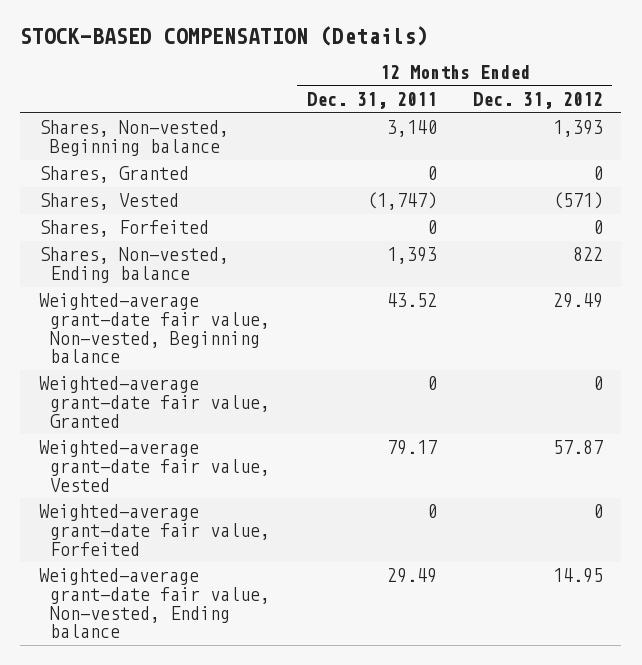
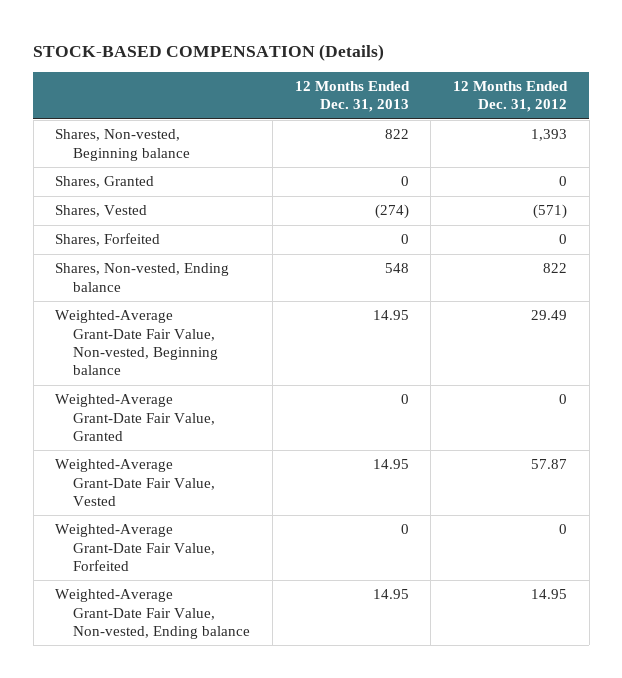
- | 12 Months Ended Dec. 31, 2011 | 12 Months Ended Dec. 31, 2012
+ | 12 Months Ended Dec. 31, 2013 | 12 Months Ended Dec. 31, 2012
- Weighted-average grant-date fair value, Non-vested, Beginning balance | 43.52 | 29.49
- Weighted-average grant-date fair value, Granted | 0 | 0
- Weighted-average grant-date fair value, Vested | 79.17 | 57.87
- Weighted-average grant-date fair value, Forfeited | 0 | 0
- Weighted-average grant-date fair value, Non-vested, Ending balance | 29.49 | 14.95
+ Weighted-Average Grant-Date Fair Value, Non-vested, Beginning balance | 14.95 | 29.49
+ Weighted-Average Grant-Date Fair Value, Granted | 0 | 0
+ Weighted-Average Grant-Date Fair Value, Vested | 14.95 | 57.87
+ Weighted-Average Grant-Date Fair Value, Forfeited | 0 | 0
+ Weighted-Average Grant-Date Fair Value, Non-vested, Ending balance | 14.95 | 14.95

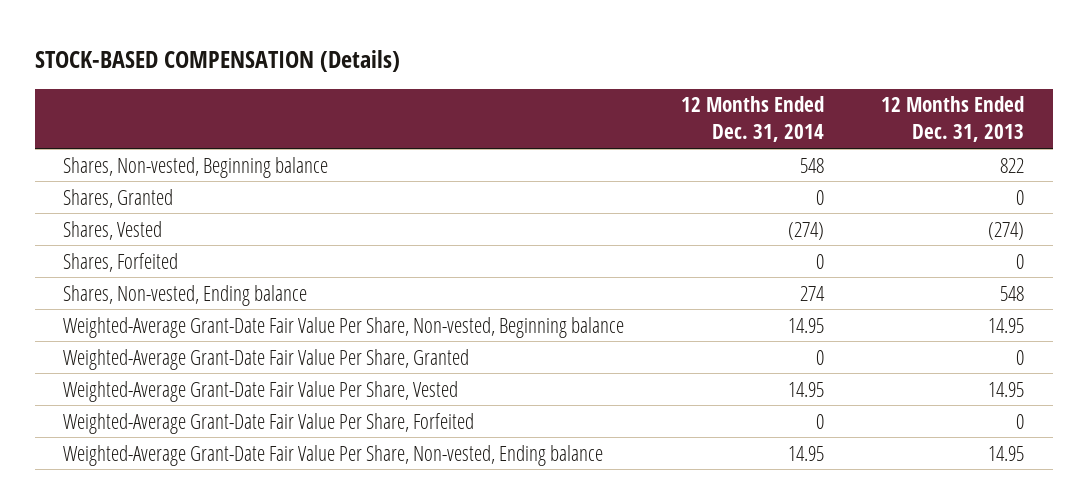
- | 12 Months Ended Dec. 31, 2013 | 12 Months Ended Dec. 31, 2012
+ | 12 Months Ended Dec. 31, 2014 | 12 Months Ended Dec. 31, 2013
- Weighted-Average Grant-Date Fair Value, Non-vested, Beginning balance | 14.95 | 29.49
- Weighted-Average Grant-Date Fair Value, Granted | 0 | 0
- Weighted-Average Grant-Date Fair Value, Vested | 14.95 | 57.87
- Weighted-Average Grant-Date Fair Value, Forfeited | 0 | 0
- Weighted-Average Grant-Date Fair Value, Non-vested, Ending balance | 14.95 | 14.95
+ Weighted-Average Grant-Date Fair Value Per Share, Non-vested, Beginning balance | 14.95 | 14.95
+ Weighted-Average Grant-Date Fair Value Per Share, Granted | 0 | 0
+ Weighted-Average Grant-Date Fair Value Per Share, Vested | 14.95 | 14.95
+ Weighted-Average Grant-Date Fair Value Per Share, Forfeited | 0 | 0
+ Weighted-Average Grant-Date Fair Value Per Share, Non-vested, Ending balance | 14.95 | 14.95

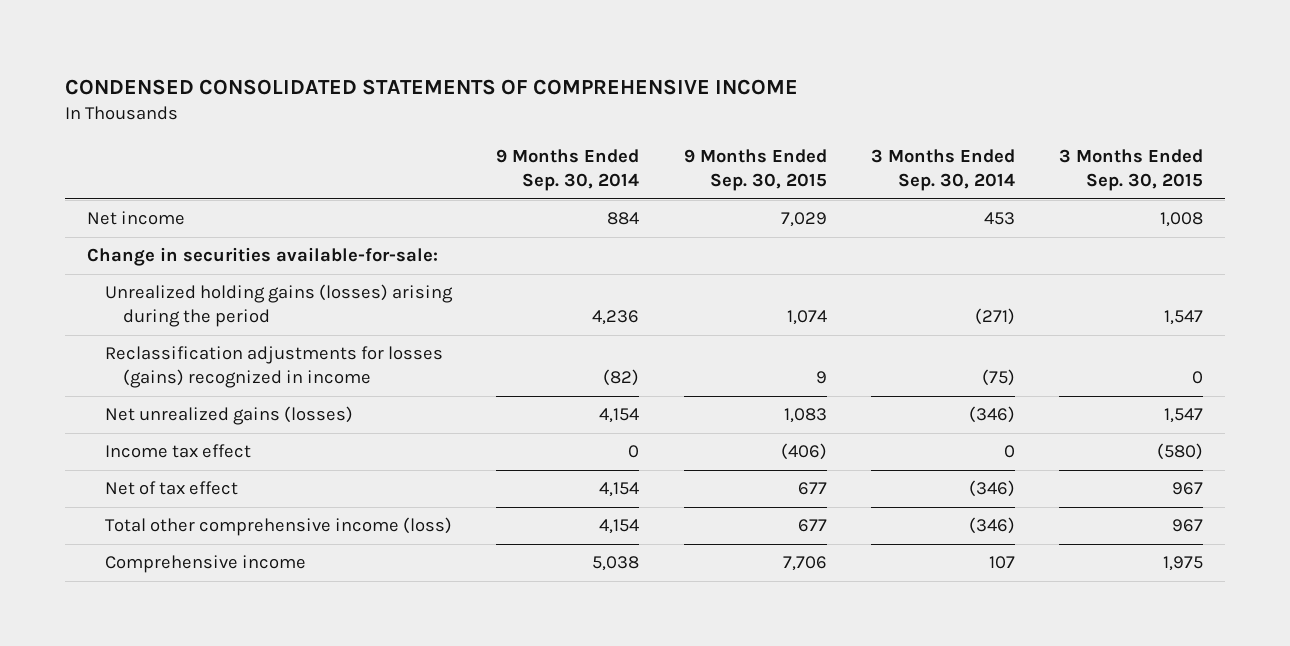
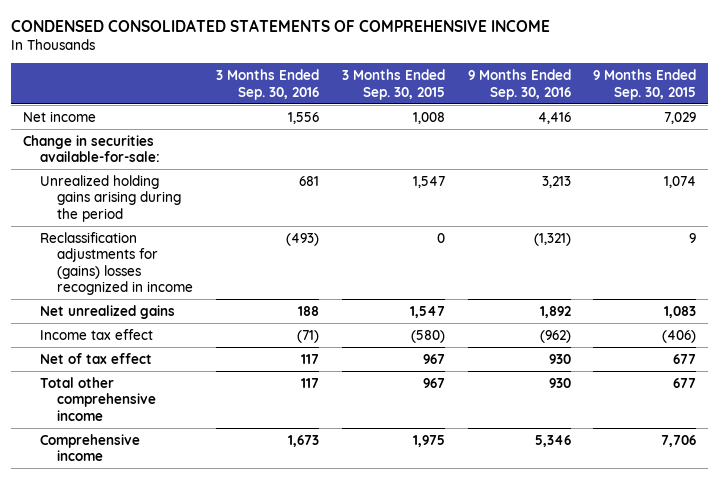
- | 9 Months Ended Sep. 30, 2014 | 9 Months Ended Sep. 30, 2015 | 3 Months Ended Sep. 30, 2014 | 3 Months Ended Sep. 30, 2015
+ | 3 Months Ended Sep. 30, 2016 | 3 Months Ended Sep. 30, 2015 | 9 Months Ended Sep. 30, 2016 | 9 Months Ended Sep. 30, 2015
- Unrealized holding gains (losses) arising during the period | 4,236 | 1,074 | (271) | 1,547
- Reclassification adjustments for losses (gains) recognized in income | (82) | 9 | (75) | 0
- Net unrealized gains (losses) | 4,154 | 1,083 | (346) | 1,547
+ Unrealized holding gains arising during the period | 681 | 1,547 | 3,213 | 1,074
+ Reclassification adjustments for (gains) losses recognized in income | (493) | 0 | (1,321) | 9
+ Net unrealized gains | 188 | 1,547 | 1,892 | 1,083
- Total other comprehensive income (loss) | 4,154 | 677 | (346) | 967
+ Total other comprehensive income | 117 | 967 | 930 | 677

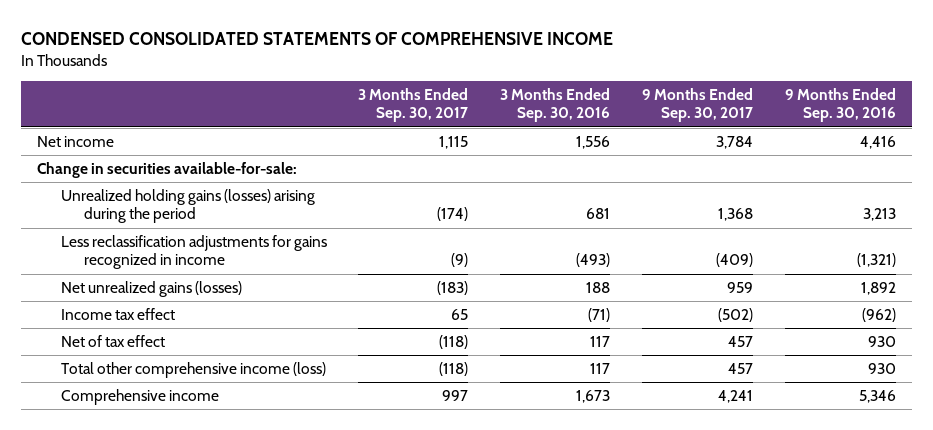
- | 3 Months Ended Sep. 30, 2016 | 3 Months Ended Sep. 30, 2015 | 9 Months Ended Sep. 30, 2016 | 9 Months Ended Sep. 30, 2015
+ | 3 Months Ended Sep. 30, 2017 | 3 Months Ended Sep. 30, 2016 | 9 Months Ended Sep. 30, 2017 | 9 Months Ended Sep. 30, 2016
- Unrealized holding gains arising during the period | 681 | 1,547 | 3,213 | 1,074
- Reclassification adjustments for (gains) losses recognized in income | (493) | 0 | (1,321) | 9
- Net unrealized gains | 188 | 1,547 | 1,892 | 1,083
+ Unrealized holding gains (losses) arising during the period | (174) | 681 | 1,368 | 3,213
+ Less reclassification adjustments for gains recognized in income | (9) | (493) | (409) | (1,321)
+ Net unrealized gains (losses) | (183) | 188 | 959 | 1,892
- Total other comprehensive income | 117 | 967 | 930 | 677
+ Total other comprehensive income (loss) | (118) | 117 | 457 | 930

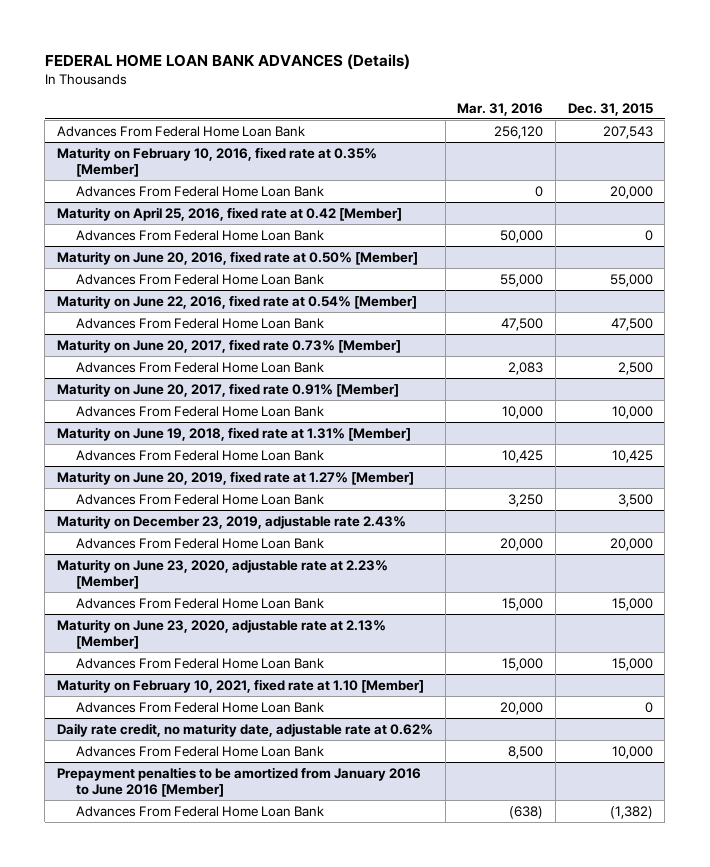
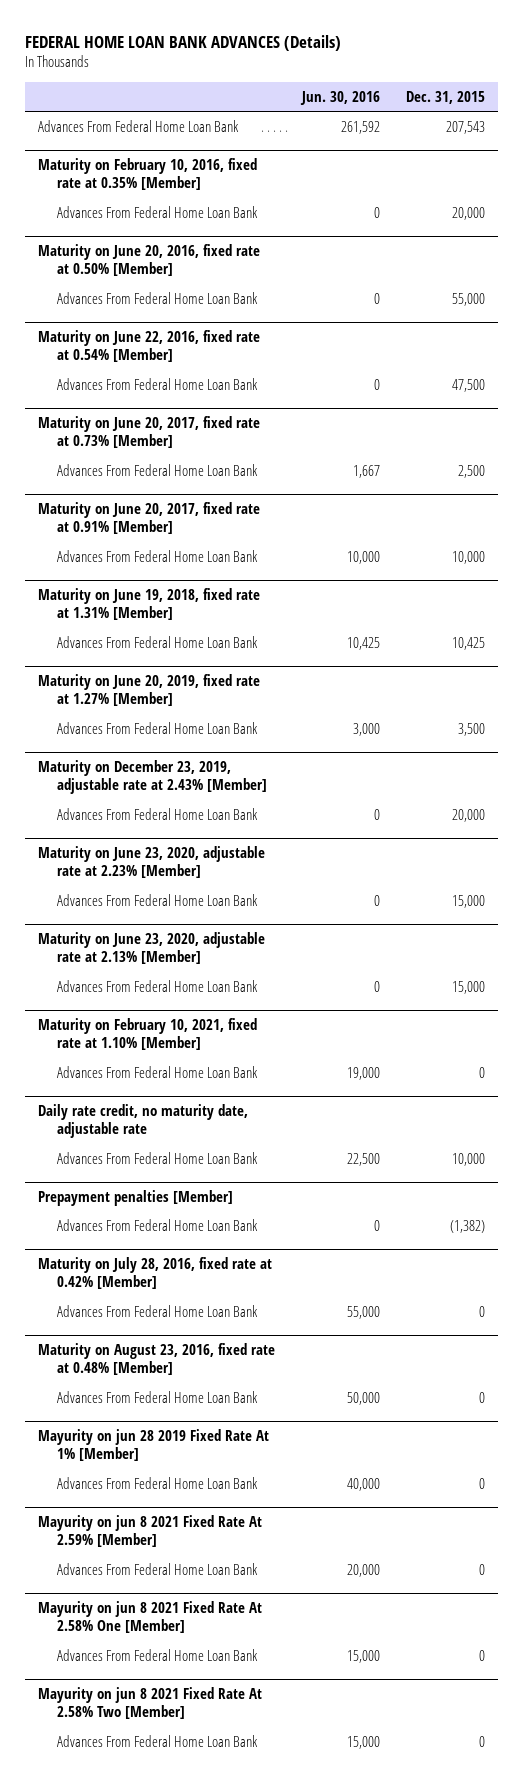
- | Mar. 31, 2016 | Dec. 31, 2015
+ | Jun. 30, 2016 | Dec. 31, 2015
- Maturity on April 25, 2016, fixed rate at 0.42 [Member]
- Advances From Federal Home Loan Bank | 50,000 | 0
- Maturity on June 20, 2017, fixed rate 0.73% [Member]
+ Maturity on June 20, 2017, fixed rate at 0.73% [Member]
- Maturity on June 20, 2017, fixed rate 0.91% [Member]
+ Maturity on June 20, 2017, fixed rate at 0.91% [Member]
- Maturity on December 23, 2019, adjustable rate 2.43%
+ Maturity on December 23, 2019, adjustable rate at 2.43% [Member]
- Maturity on February 10, 2021, fixed rate at 1.10 [Member]
+ Maturity on February 10, 2021, fixed rate at 1.10% [Member]
- Daily rate credit, no maturity date, adjustable rate at 0.62%
+ Daily rate credit, no maturity date, adjustable rate
- Prepayment penalties to be amortized from January 2016 to June 2016 [Member]
+ Prepayment penalties [Member]
+ Maturity on July 28, 2016, fixed rate at 0.42% [Member]
+ Advances From Federal Home Loan Bank | 55,000 | 0
+ Maturity on August 23, 2016, fixed rate at 0.48% [Member]
+ Advances From Federal Home Loan Bank | 50,000 | 0
+ Mayurity on jun 28 2019 Fixed Rate At 1% [Member]
+ Advances From Federal Home Loan Bank | 40,000 | 0
+ Mayurity on jun 8 2021 Fixed Rate At 2.59% [Member]
+ Advances From Federal Home Loan Bank | 20,000 | 0
+ Mayurity on jun 8 2021 Fixed Rate At 2.58% One [Member]
+ Advances From Federal Home Loan Bank | 15,000 | 0
+ Mayurity on jun 8 2021 Fixed Rate At 2.58% Two [Member]
+ Advances From Federal Home Loan Bank | 15,000 | 0

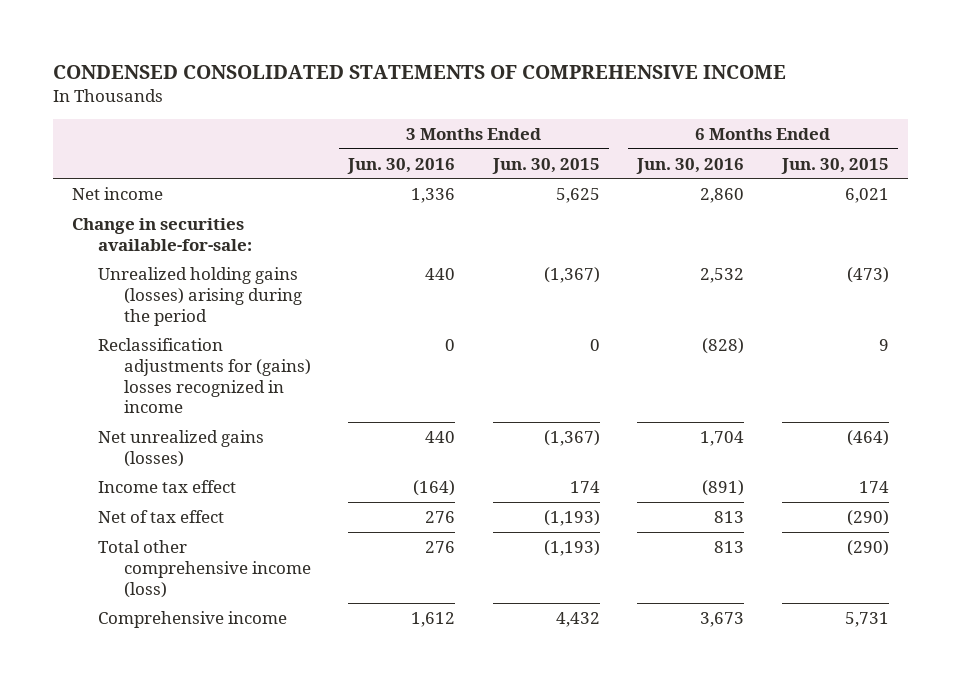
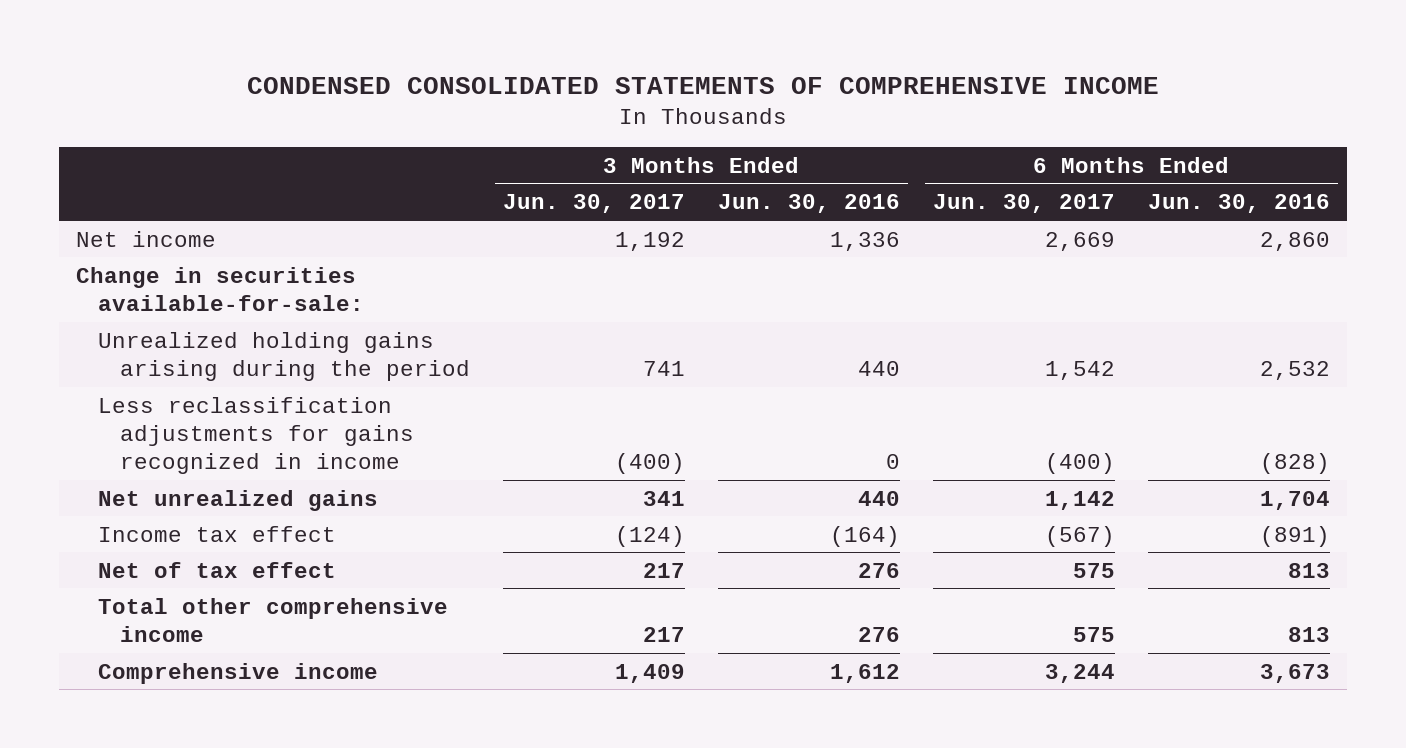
- | 3 Months Ended Jun. 30, 2016 | 3 Months Ended Jun. 30, 2015 | 6 Months Ended Jun. 30, 2016 | 6 Months Ended Jun. 30, 2015
+ | 3 Months Ended Jun. 30, 2017 | 3 Months Ended Jun. 30, 2016 | 6 Months Ended Jun. 30, 2017 | 6 Months Ended Jun. 30, 2016
- Unrealized holding gains (losses) arising during the period | 440 | (1,367) | 2,532 | (473)
- Reclassification adjustments for (gains) losses recognized in income | 0 | 0 | (828) | 9
- Net unrealized gains (losses) | 440 | (1,367) | 1,704 | (464)
+ Unrealized holding gains arising during the period | 741 | 440 | 1,542 | 2,532
+ Less reclassification adjustments for gains recognized in income | (400) | 0 | (400) | (828)
+ Net unrealized gains | 341 | 440 | 1,142 | 1,704
- Total other comprehensive income (loss) | 276 | (1,193) | 813 | (290)
+ Total other comprehensive income | 217 | 276 | 575 | 813

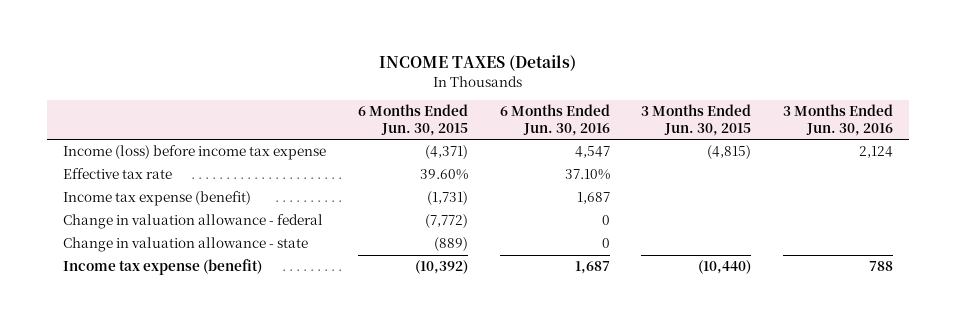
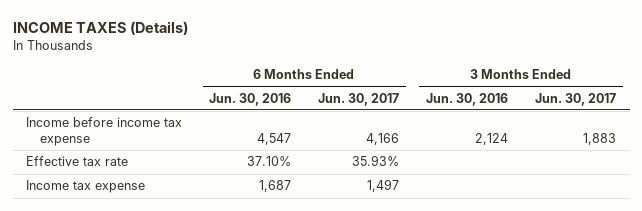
- | 6 Months Ended Jun. 30, 2015 | 6 Months Ended Jun. 30, 2016 | 3 Months Ended Jun. 30, 2015 | 3 Months Ended Jun. 30, 2016
+ | 6 Months Ended Jun. 30, 2016 | 6 Months Ended Jun. 30, 2017 | 3 Months Ended Jun. 30, 2016 | 3 Months Ended Jun. 30, 2017
- Income (loss) before income tax expense | (4,371) | 4,547 | (4,815) | 2,124
+ Income before income tax expense | 4,547 | 4,166 | 2,124 | 1,883
- Income tax expense (benefit) | (1,731) | 1,687 | |
- Change in valuation allowance - federal | (7,772) | 0 | |
- Change in valuation allowance - state | (889) | 0 | |
- Income tax expense (benefit) | (10,392) | 1,687 | (10,440) | 788
+ Income tax expense | 1,687 | 1,497 | |

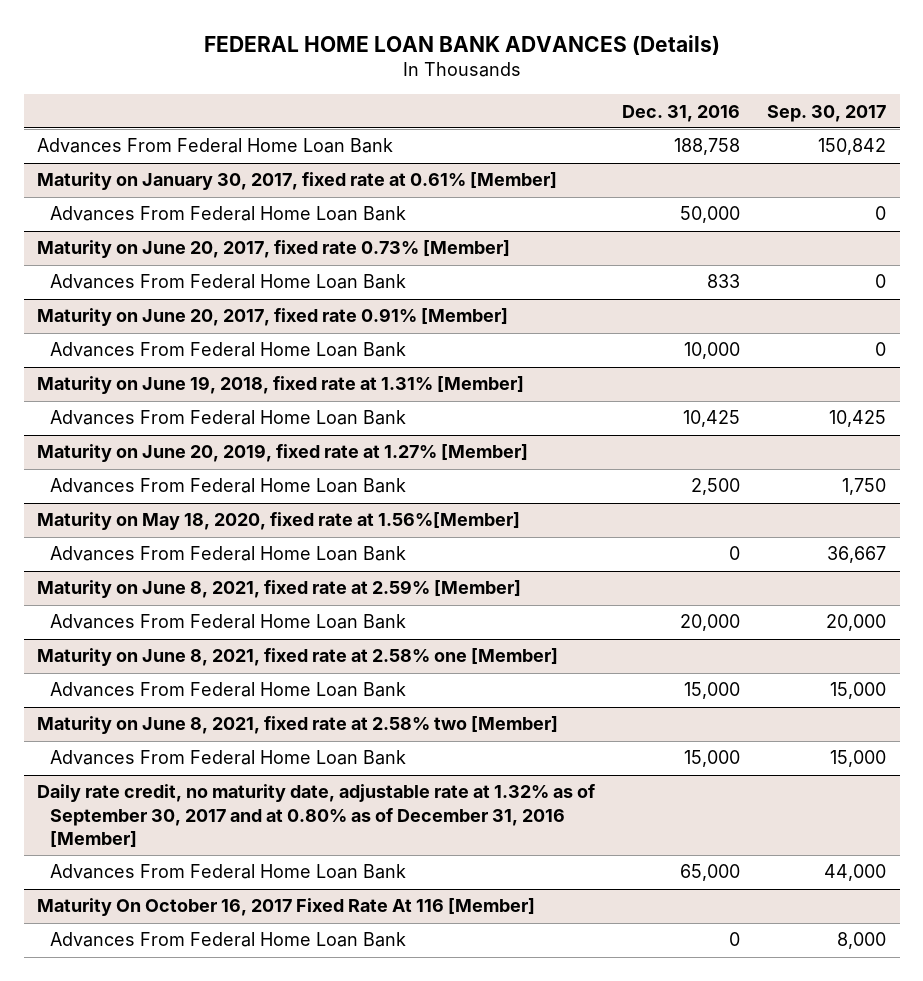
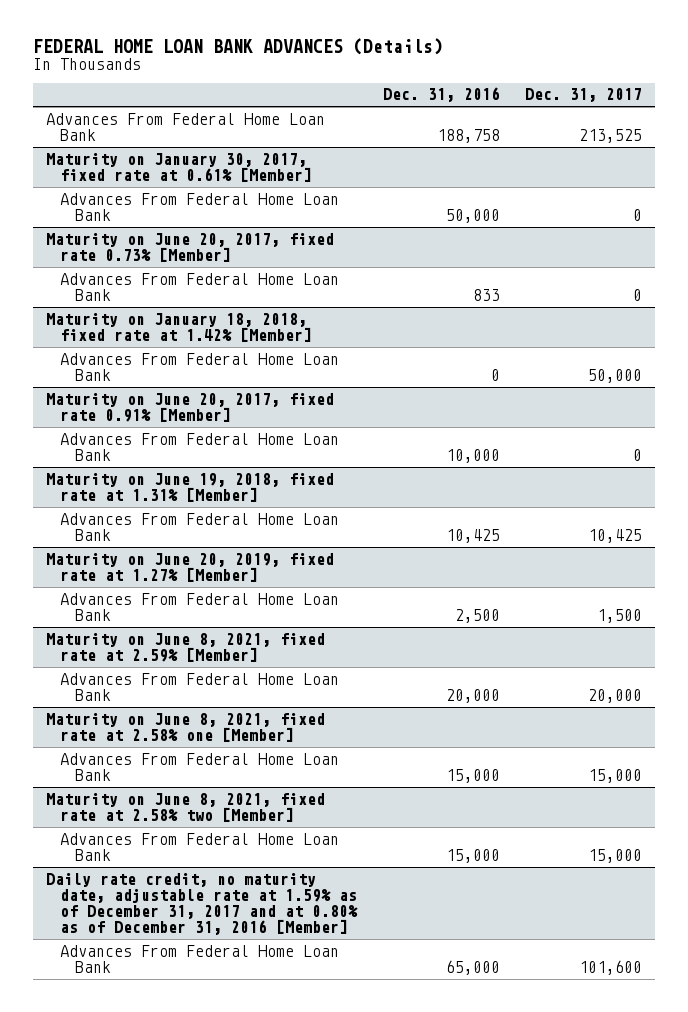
- | Dec. 31, 2016 | Sep. 30, 2017
+ | Dec. 31, 2016 | Dec. 31, 2017
+ Maturity on January 18, 2018, fixed rate at 1.42% [Member]
+ Advances From Federal Home Loan Bank | 0 | 50,000
- Maturity on May 18, 2020, fixed rate at 1.56%[Member]
- Advances From Federal Home Loan Bank | 0 | 36,667
- Daily rate credit, no maturity date, adjustable rate at 1.32% as of September 30, 2017 and at 0.80% as of December 31, 2016 [Member]
+ Daily rate credit, no maturity date, adjustable rate at 1.59% as of December 31, 2017 and at 0.80% as of December 31, 2016 [Member]
- Maturity On October 16, 2017 Fixed Rate At 116 [Member]
- Advances From Federal Home Loan Bank | 0 | 8,000

